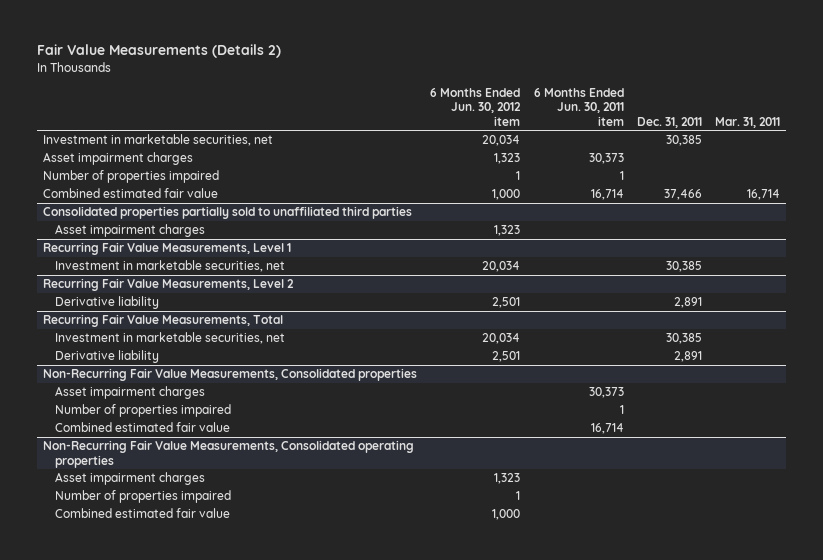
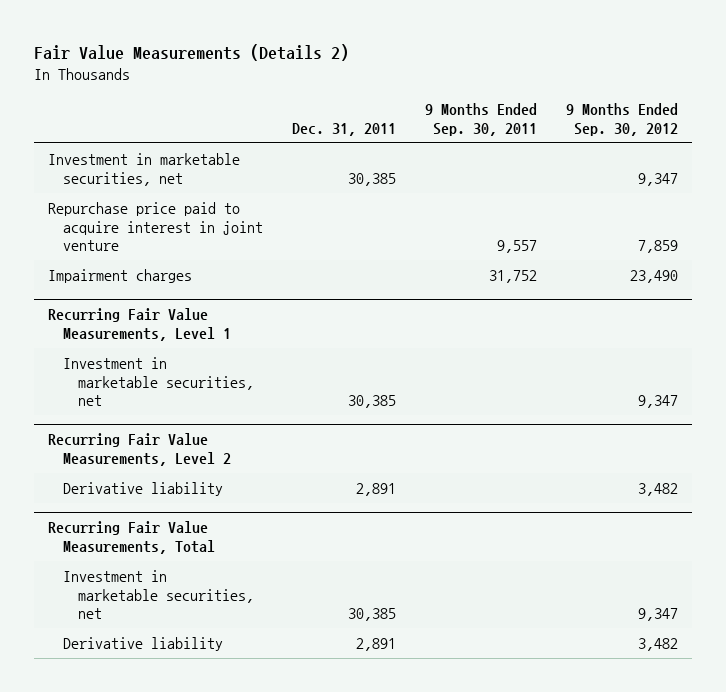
- | 6 Months Ended Jun. 30, 2012 item | 6 Months Ended Jun. 30, 2011 item | Dec. 31, 2011 | Mar. 31, 2011
+ | Dec. 31, 2011 | 9 Months Ended Sep. 30, 2011 | 9 Months Ended Sep. 30, 2012
- Asset impairment charges | 1,323 | 30,373 | |
- Number of properties impaired | 1 | 1 | |
- Combined estimated fair value | 1,000 | 16,714 | 37,466 | 16,714
- Consolidated properties partially sold to unaffiliated third parties
- Asset impairment charges | 1,323 | | |
+ Repurchase price paid to acquire interest in joint venture | | 9,557 | 7,859
+ Impairment charges | | 31,752 | 23,490
- Non-Recurring Fair Value Measurements, Consolidated properties
- Asset impairment charges | | 30,373 | |
- Number of properties impaired | | 1 | |
- Combined estimated fair value | | 16,714 | |
- Non-Recurring Fair Value Measurements, Consolidated operating properties
- Asset impairment charges | 1,323 | | |
- Number of properties impaired | 1 | | |
- Combined estimated fair value | 1,000 | | |

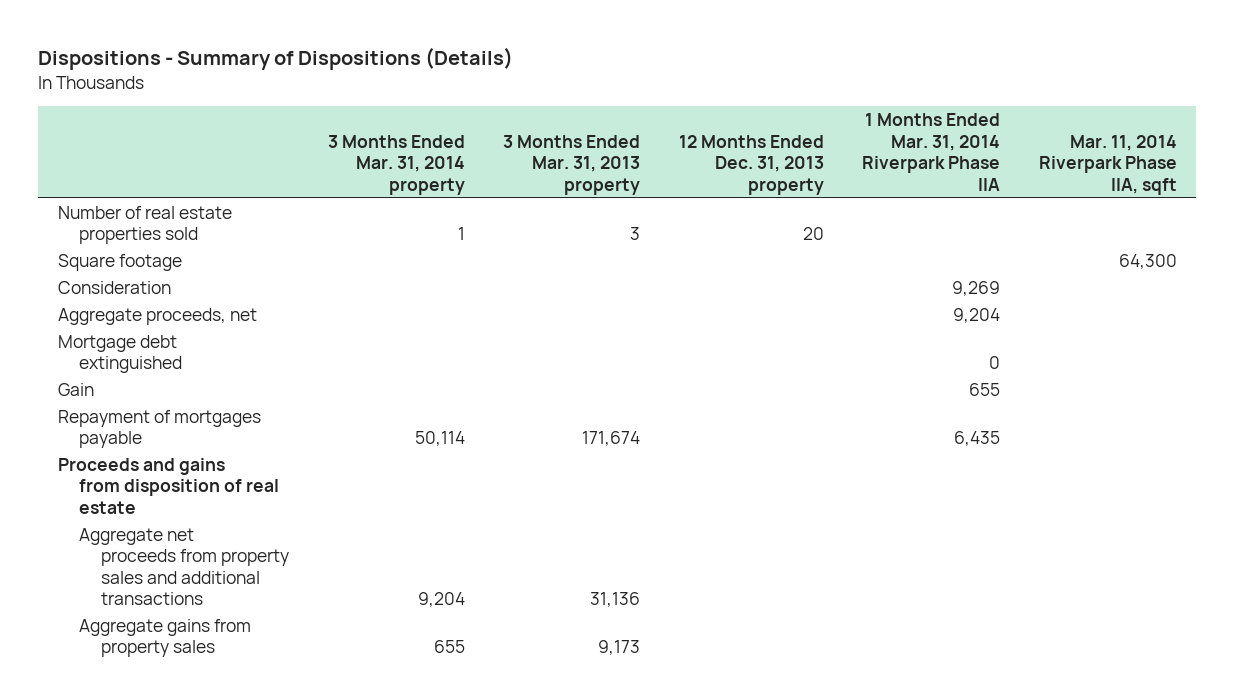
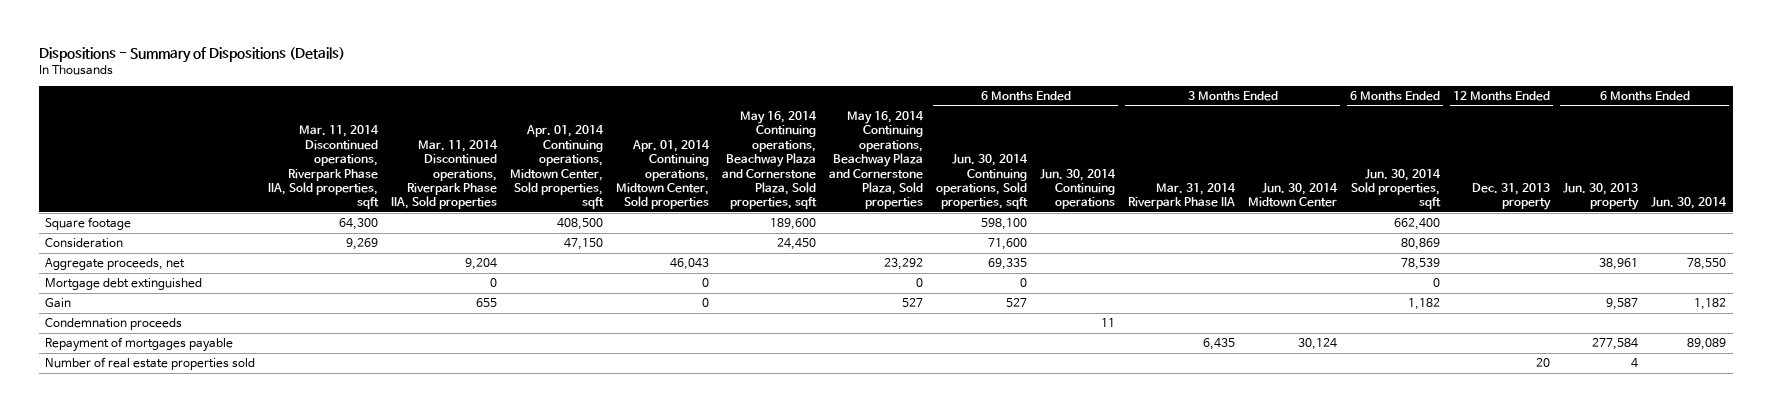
- | 3 Months Ended Mar. 31, 2014 property | 3 Months Ended Mar. 31, 2013 property | 12 Months Ended Dec. 31, 2013 property | 1 Months Ended Mar. 31, 2014 Riverpark Phase IIA | Mar. 11, 2014 Riverpark Phase IIA, sqft
+ | Mar. 11, 2014 Discontinued operations, Riverpark Phase IIA, Sold properties, sqft | Mar. 11, 2014 Discontinued operations, Riverpark Phase IIA, Sold properties | Apr. 01, 2014 Continuing operations, Midtown Center, Sold properties, sqft | Apr. 01, 2014 Continuing operations, Midtown Center, Sold properties | May 16, 2014 Continuing operations, Beachway Plaza and Cornerstone Plaza, Sold properties, sqft | May 16, 2014 Continuing operations, Beachway Plaza and Cornerstone Plaza, Sold properties | 6 Months Ended Jun. 30, 2014 Continuing operations, Sold properties, sqft | 6 Months Ended Jun. 30, 2014 Continuing operations | 3 Months Ended Mar. 31, 2014 Riverpark Phase IIA | 3 Months Ended Jun. 30, 2014 Midtown Center | 6 Months Ended Jun. 30, 2014 Sold properties, sqft | 12 Months Ended Dec. 31, 2013 property | 6 Months Ended Jun. 30, 2013 property | 6 Months Ended Jun. 30, 2014
+ Condemnation proceeds | | | | | | | | 11 | | | | | |
- Proceeds and gains from disposition of real estate
- Aggregate net proceeds from property sales and additional transactions | 9,204 | 31,136 | | |
- Aggregate gains from property sales | 655 | 9,173 | | |
moved down: Number of real estate properties sold | | | | | | | | | | | | 20 | 4 |

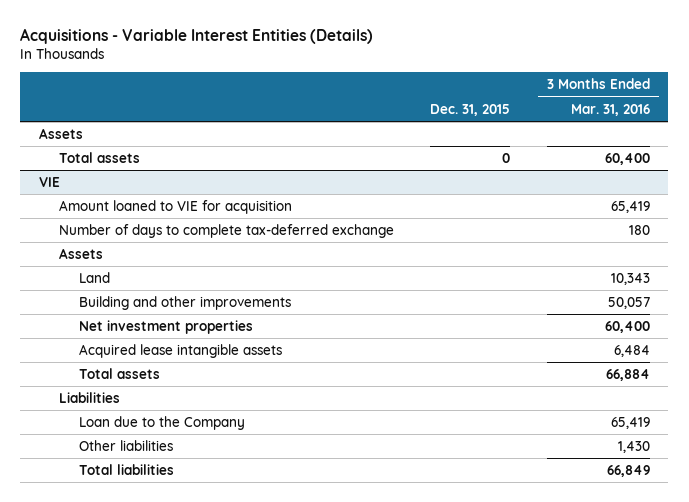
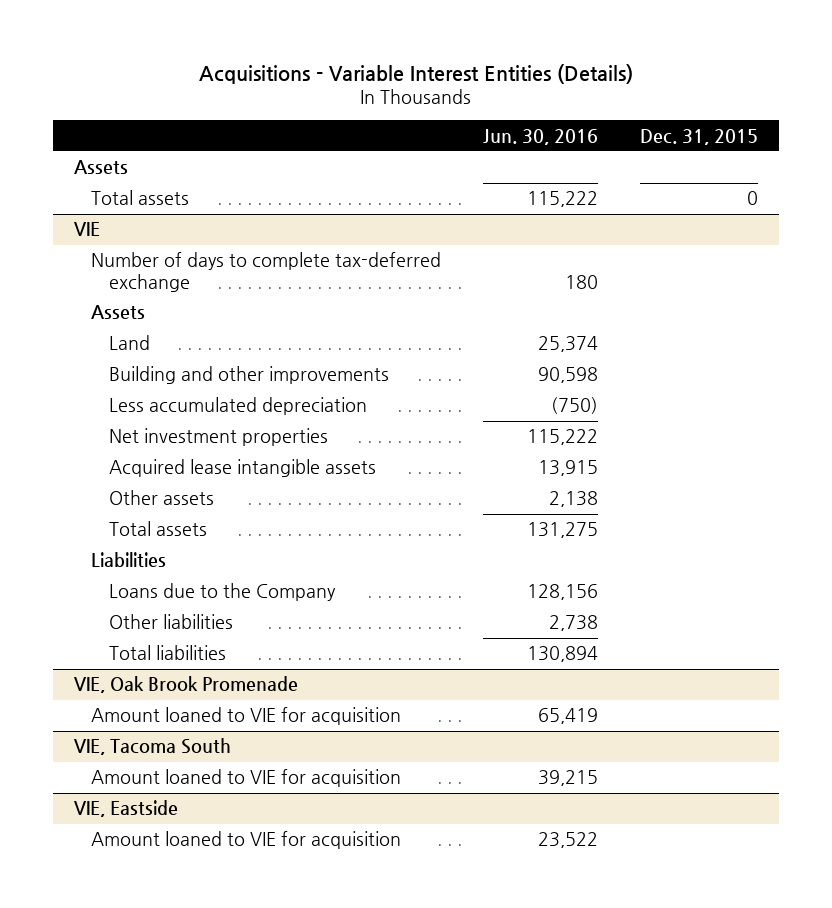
- | Dec. 31, 2015 | 3 Months Ended Mar. 31, 2016
+ | Jun. 30, 2016 | Dec. 31, 2015
@ VIE
- Amount loaned to VIE for acquisition | | 65,419
+ Less accumulated depreciation | (750) |
+ Other assets | 2,138 |
- Loan due to the Company | | 65,419
+ Loans due to the Company | 128,156 |
+ VIE, Oak Brook Promenade
+ Amount loaned to VIE for acquisition | 65,419 |
+ VIE, Tacoma South
+ Amount loaned to VIE for acquisition | 39,215 |
+ VIE, Eastside
+ Amount loaned to VIE for acquisition | 23,522 |

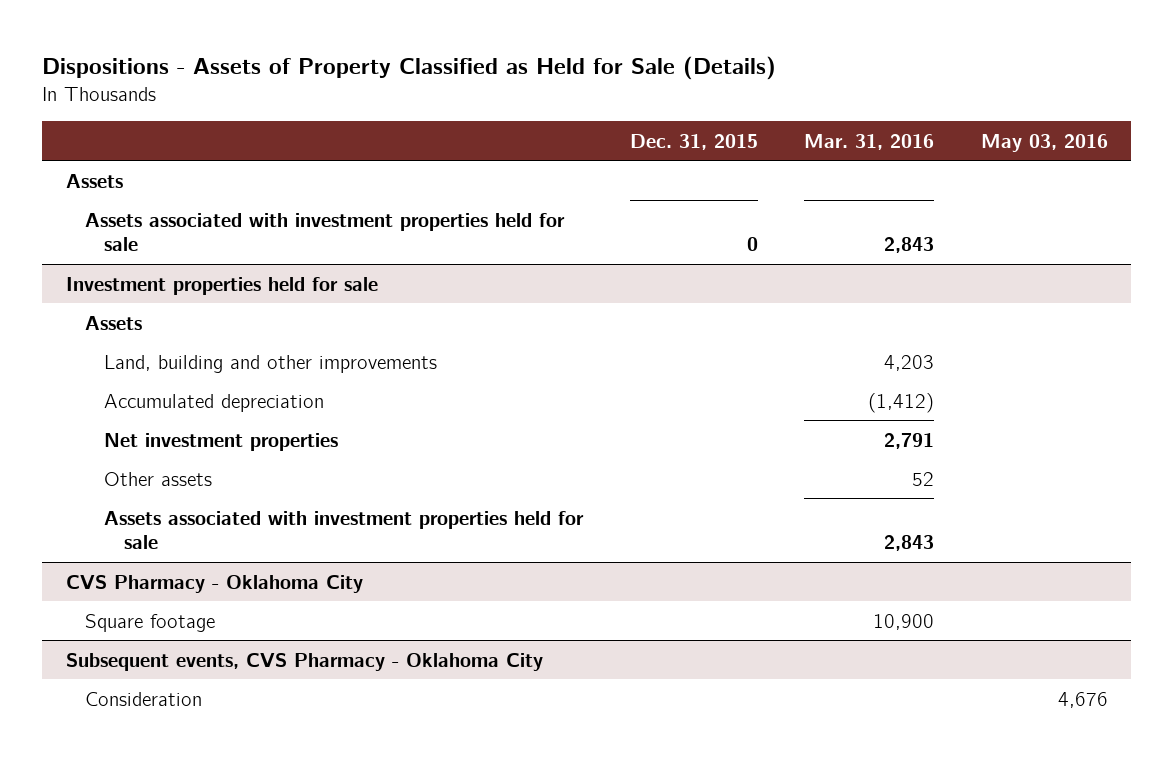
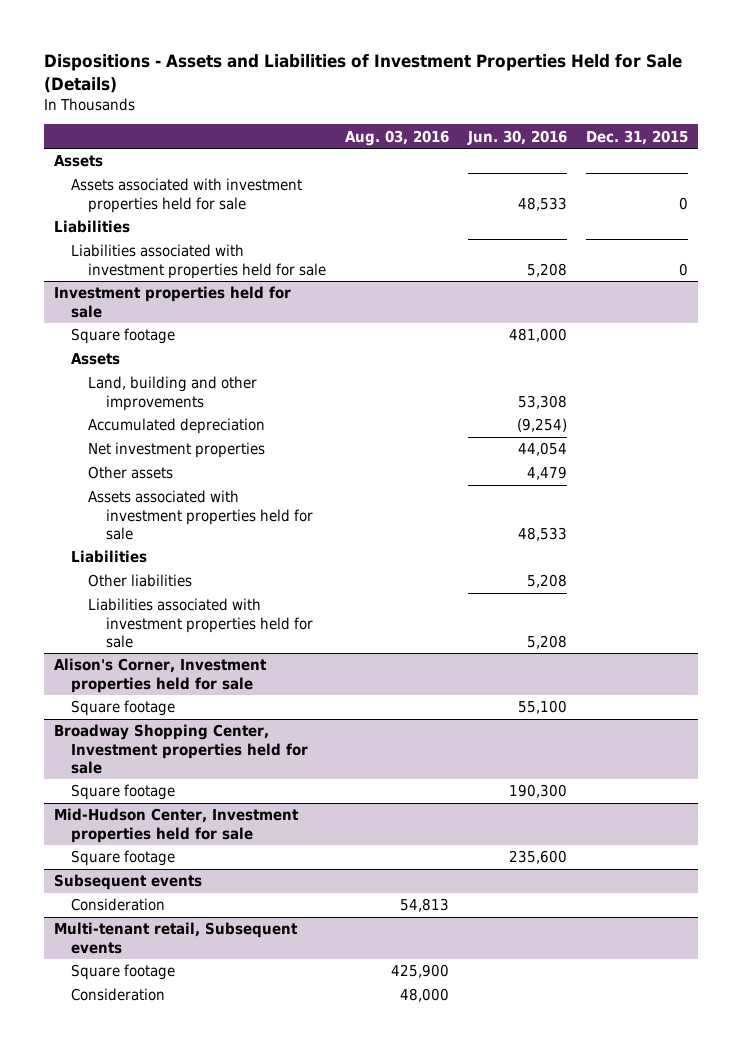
- Dispositions - Assets of Property Classified as Held for Sale (Details)
+ Dispositions - Assets and Liabilities of Investment Properties Held for Sale (Details)
- | Dec. 31, 2015 | Mar. 31, 2016 | May 03, 2016
+ | Aug. 03, 2016 | Jun. 30, 2016 | Dec. 31, 2015
+ Liabilities
+ Liabilities associated with investment properties held for sale | | 5,208 | 0
@ Investment properties held for sale
+ Square footage | | 481,000 |
- CVS Pharmacy - Oklahoma City
- Square footage | | 10,900 |
- Subsequent events, CVS Pharmacy - Oklahoma City
@ Investment properties held for sale
+ Liabilities
+ Other liabilities | | 5,208 |
+ Liabilities associated with investment properties held for sale | | 5,208 |
+ Alison's Corner, Investment properties held for sale
+ Square footage | | 55,100 |
+ Broadway Shopping Center, Investment properties held for sale
+ Square footage | | 190,300 |
+ Mid-Hudson Center, Investment properties held for sale
+ Square footage | | 235,600 |
+ Subsequent events
+ Multi-tenant retail, Subsequent events
+ Square footage | 425,900 | |
+ Consideration | 48,000 | |

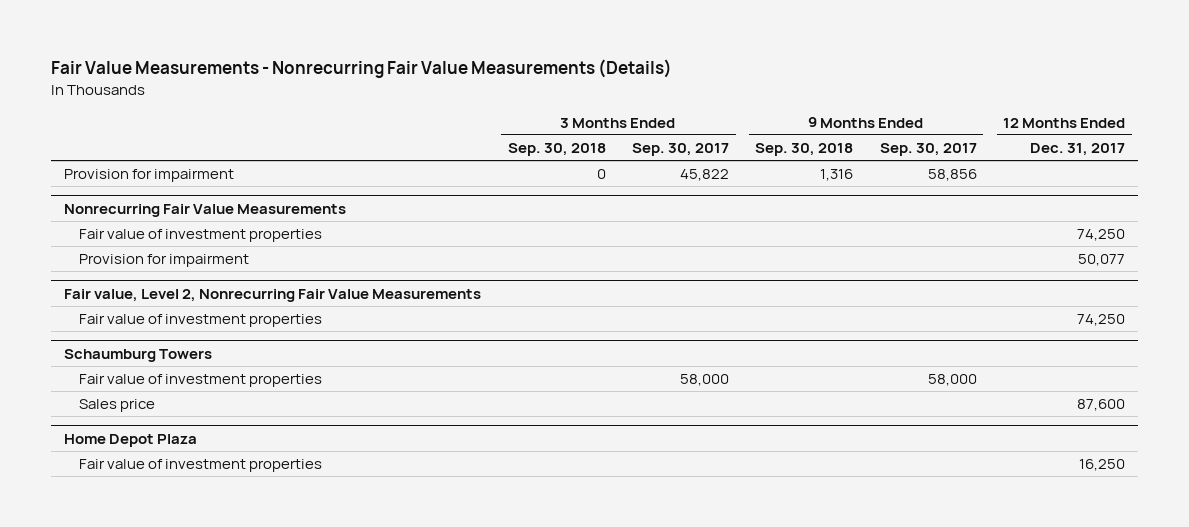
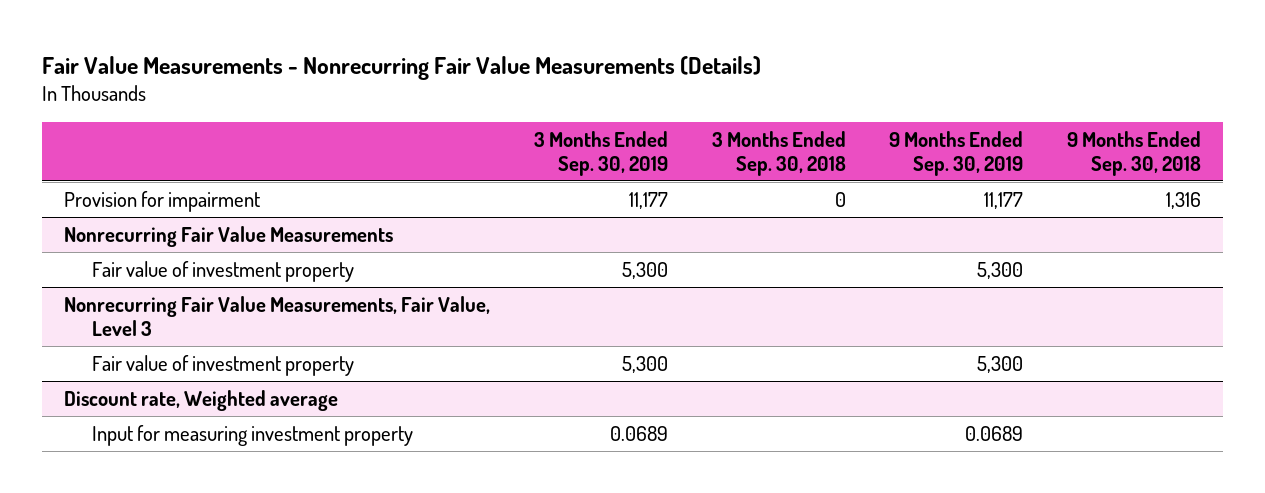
- | 3 Months Ended Sep. 30, 2018 | 3 Months Ended Sep. 30, 2017 | 9 Months Ended Sep. 30, 2018 | 9 Months Ended Sep. 30, 2017 | 12 Months Ended Dec. 31, 2017
+ | 3 Months Ended Sep. 30, 2019 | 3 Months Ended Sep. 30, 2018 | 9 Months Ended Sep. 30, 2019 | 9 Months Ended Sep. 30, 2018
@ Nonrecurring Fair Value Measurements
- Fair value of investment properties | | | | | 74,250
- Provision for impairment | | | | | 50,077
- Fair value, Level 2, Nonrecurring Fair Value Measurements
- Fair value of investment properties | | | | | 74,250
- Schaumburg Towers
- Fair value of investment properties | | 58,000 | | 58,000 |
- Sales price | | | | | 87,600
- Home Depot Plaza
- Fair value of investment properties | | | | | 16,250
@ Nonrecurring Fair Value Measurements
+ Fair value of investment property | 5,300 | | 5,300 |
+ Nonrecurring Fair Value Measurements, Fair Value, Level 3
+ Fair value of investment property | 5,300 | | 5,300 |
+ Discount rate, Weighted average
+ Input for measuring investment property | 0.0689 | | 0.0689 |

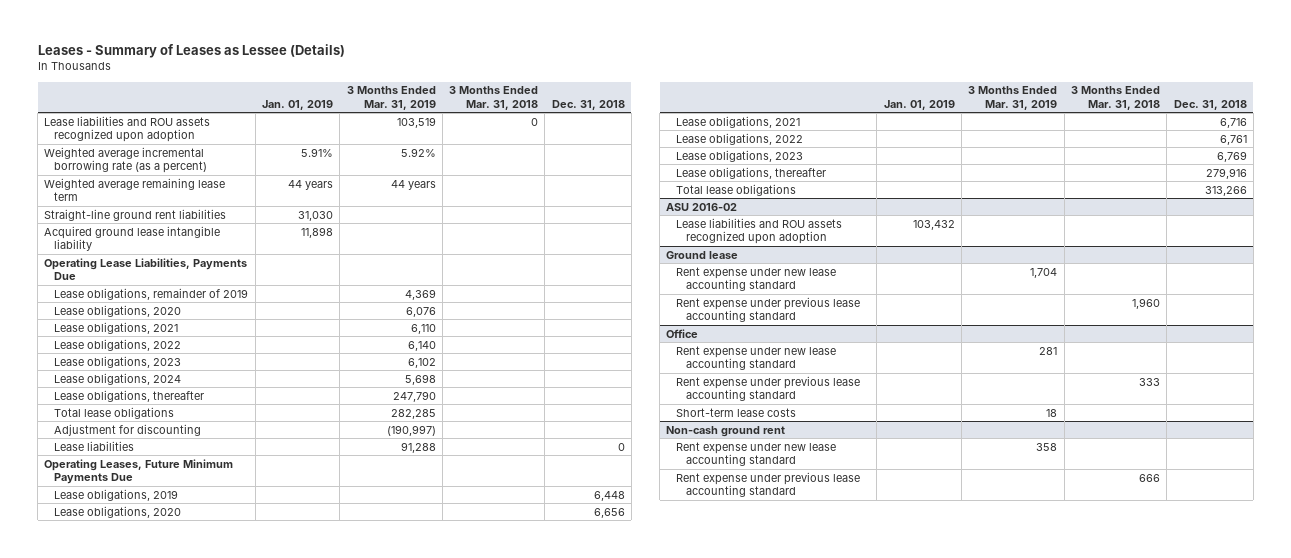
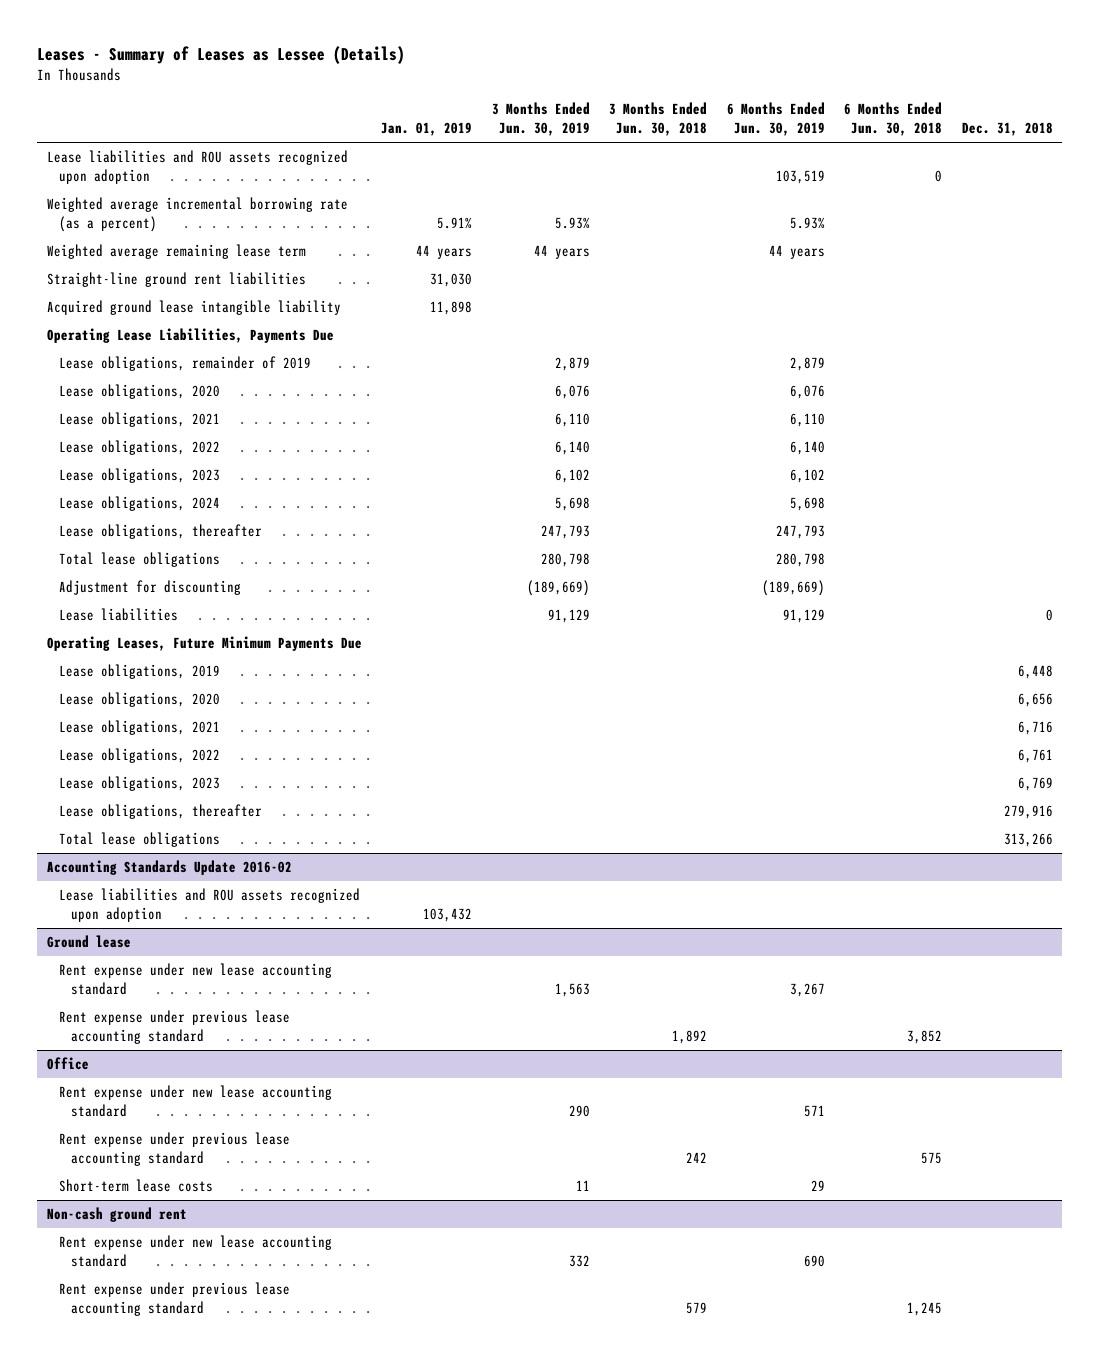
- | Jan. 01, 2019 | 3 Months Ended Mar. 31, 2019 | 3 Months Ended Mar. 31, 2018 | Dec. 31, 2018
+ | Jan. 01, 2019 | 3 Months Ended Jun. 30, 2019 | 3 Months Ended Jun. 30, 2018 | 6 Months Ended Jun. 30, 2019 | 6 Months Ended Jun. 30, 2018 | Dec. 31, 2018
- ASU 2016-02
+ Accounting Standards Update 2016-02

